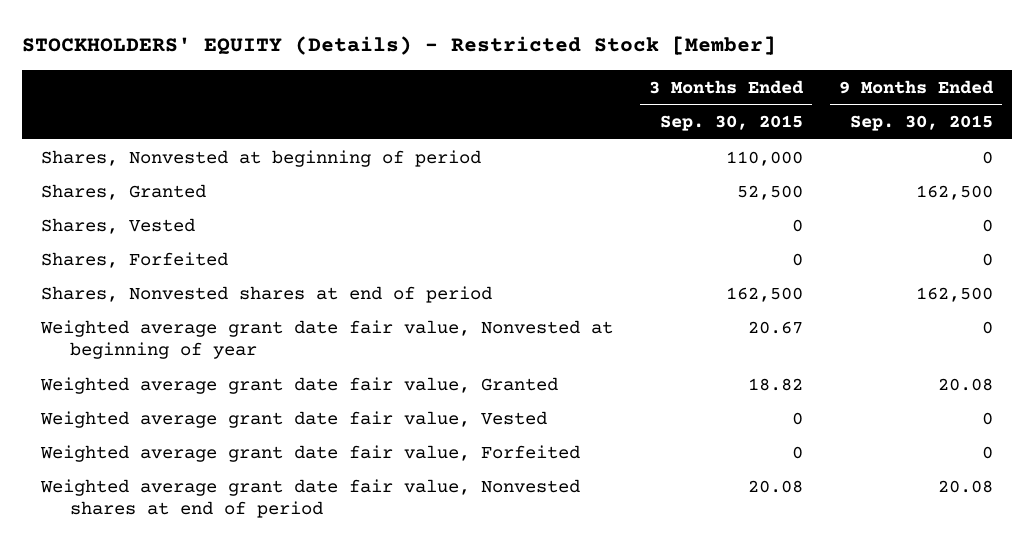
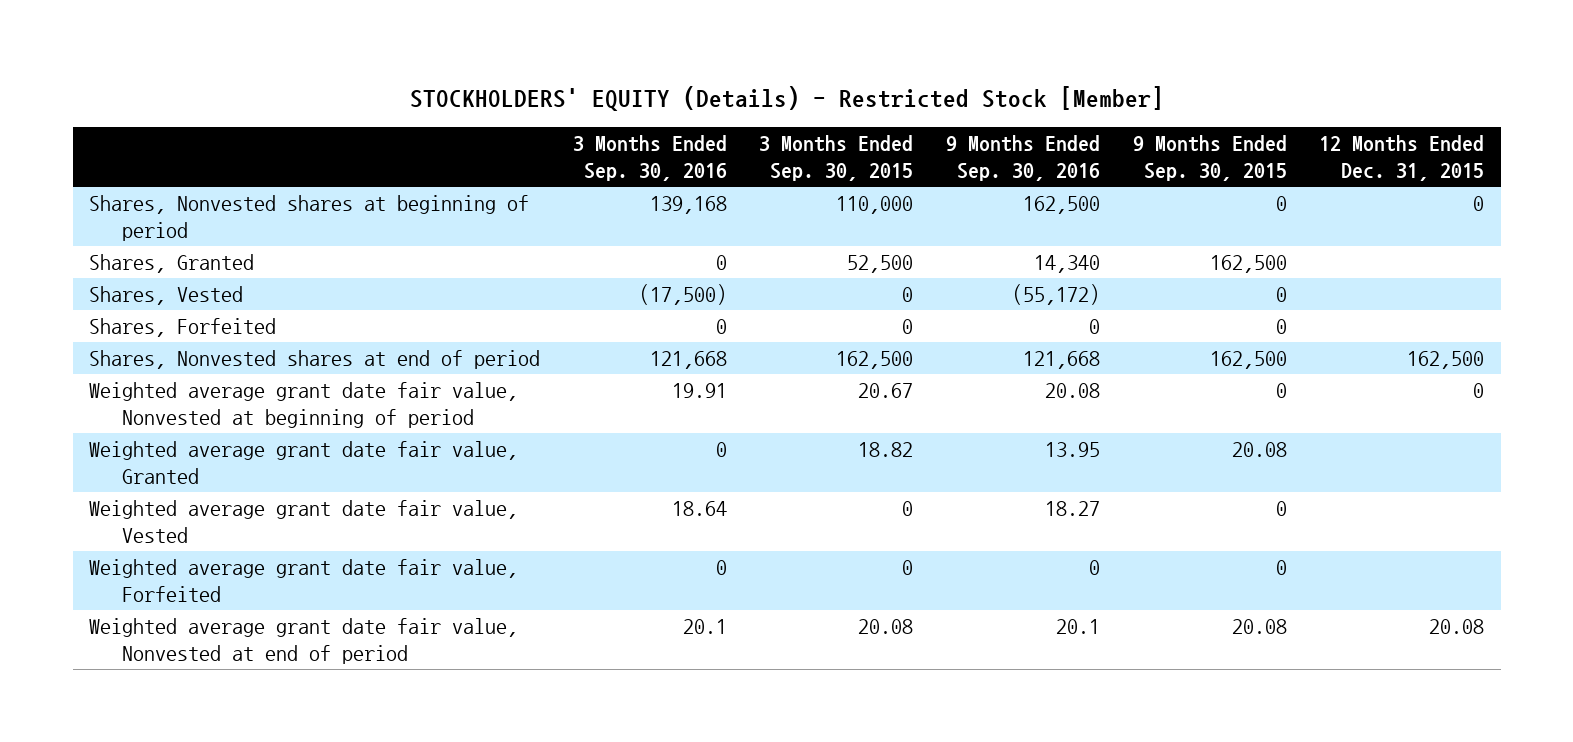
- | 3 Months Ended Sep. 30, 2015 | 9 Months Ended Sep. 30, 2015
+ | 3 Months Ended Sep. 30, 2016 | 3 Months Ended Sep. 30, 2015 | 9 Months Ended Sep. 30, 2016 | 9 Months Ended Sep. 30, 2015 | 12 Months Ended Dec. 31, 2015
- Shares, Nonvested at beginning of period | 110,000 | 0
+ Shares, Nonvested shares at beginning of period | 139,168 | 110,000 | 162,500 | 0 | 0
- Weighted average grant date fair value, Nonvested at beginning of year | 20.67 | 0
+ Weighted average grant date fair value, Nonvested at beginning of period | 19.91 | 20.67 | 20.08 | 0 | 0
- Weighted average grant date fair value, Nonvested shares at end of period | 20.08 | 20.08
+ Weighted average grant date fair value, Nonvested at end of period | 20.1 | 20.08 | 20.1 | 20.08 | 20.08

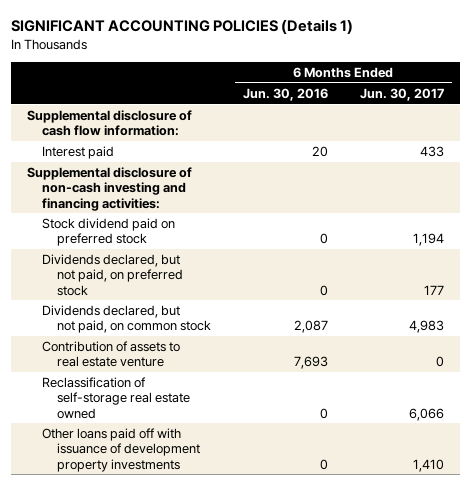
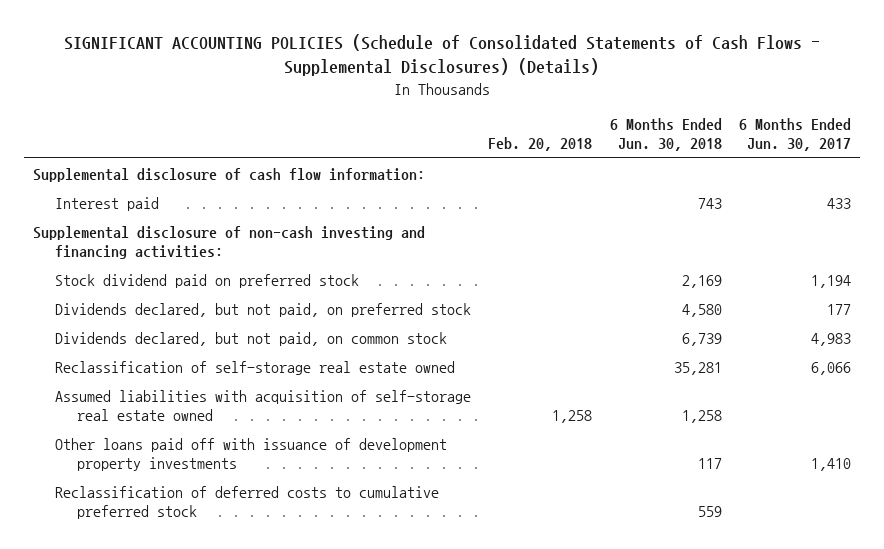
- SIGNIFICANT ACCOUNTING POLICIES (Details 1)
+ SIGNIFICANT ACCOUNTING POLICIES (Schedule of Consolidated Statements of Cash Flows - Supplemental Disclosures) (Details)
- | 6 Months Ended Jun. 30, 2016 | 6 Months Ended Jun. 30, 2017
+ | Feb. 20, 2018 | 6 Months Ended Jun. 30, 2018 | 6 Months Ended Jun. 30, 2017
- Contribution of assets to real estate venture | 7,693 | 0
+ Assumed liabilities with acquisition of self-storage real estate owned | 1,258 | 1,258 |
+ Reclassification of deferred costs to cumulative preferred stock | | 559 |

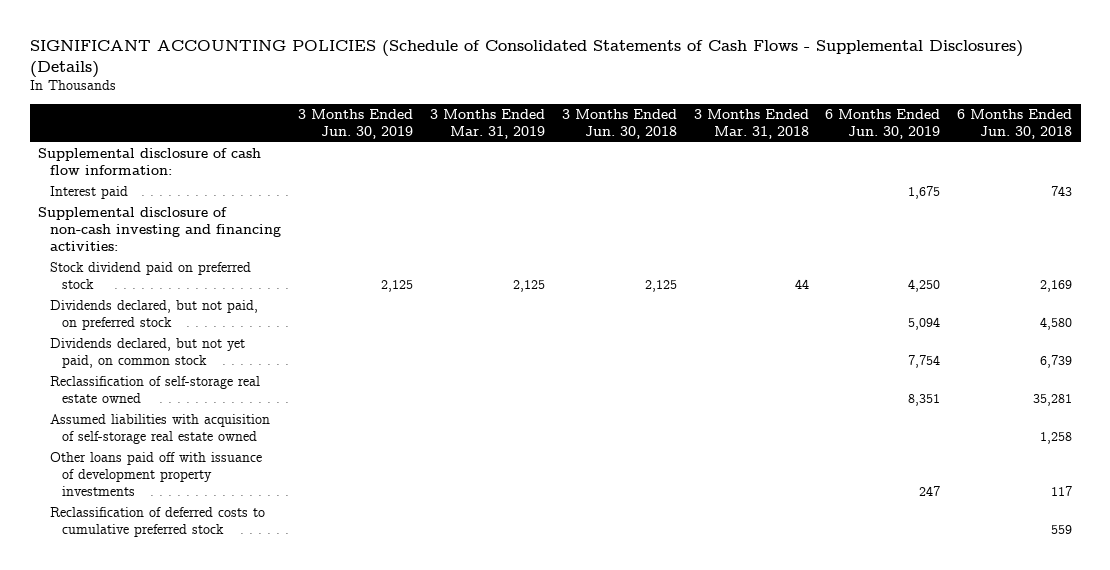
- | Feb. 20, 2018 | 6 Months Ended Jun. 30, 2018 | 6 Months Ended Jun. 30, 2017
+ | 3 Months Ended Jun. 30, 2019 | 3 Months Ended Mar. 31, 2019 | 3 Months Ended Jun. 30, 2018 | 3 Months Ended Mar. 31, 2018 | 6 Months Ended Jun. 30, 2019 | 6 Months Ended Jun. 30, 2018
- Dividends declared, but not paid, on common stock | | 6,739 | 4,983
+ Dividends declared, but not yet paid, on common stock | | | | | 7,754 | 6,739

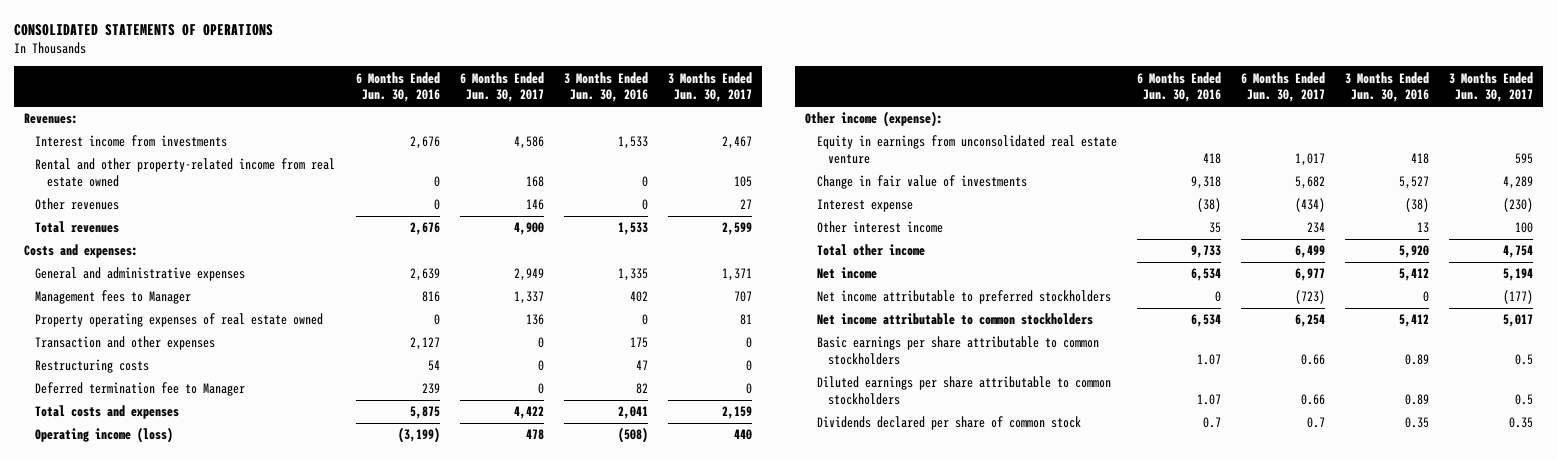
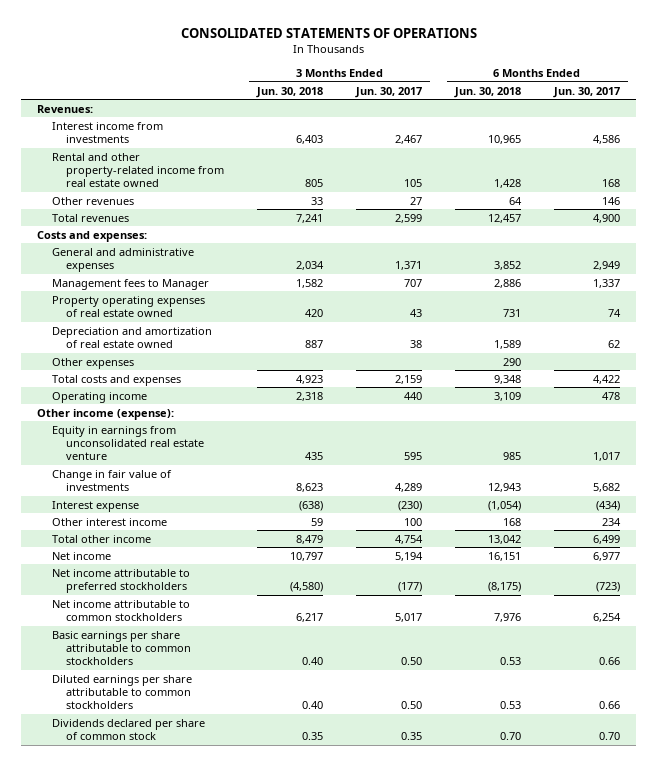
- | 6 Months Ended Jun. 30, 2016 | 6 Months Ended Jun. 30, 2017 | 3 Months Ended Jun. 30, 2016 | 3 Months Ended Jun. 30, 2017
+ | 3 Months Ended Jun. 30, 2018 | 3 Months Ended Jun. 30, 2017 | 6 Months Ended Jun. 30, 2018 | 6 Months Ended Jun. 30, 2017
- Property operating expenses of real estate owned | 0 | 136 | 0 | 81
- Transaction and other expenses | 2,127 | 0 | 175 | 0
- Restructuring costs | 54 | 0 | 47 | 0
- Deferred termination fee to Manager | 239 | 0 | 82 | 0
+ Property operating expenses of real estate owned | 420 | 43 | 731 | 74
+ Depreciation and amortization of real estate owned | 887 | 38 | 1,589 | 62
+ Other expenses | | | 290 |
- Operating income (loss) | (3,199) | 478 | (508) | 440
+ Operating income | 2,318 | 440 | 3,109 | 478
- Basic earnings per share attributable to common stockholders | 1.07 | 0.66 | 0.89 | 0.5
- Diluted earnings per share attributable to common stockholders | 1.07 | 0.66 | 0.89 | 0.5
- Dividends declared per share of common stock | 0.7 | 0.7 | 0.35 | 0.35
+ Basic earnings per share attributable to common stockholders | 0.40 | 0.50 | 0.53 | 0.66
+ Diluted earnings per share attributable to common stockholders | 0.40 | 0.50 | 0.53 | 0.66
+ Dividends declared per share of common stock | 0.35 | 0.35 | 0.70 | 0.70

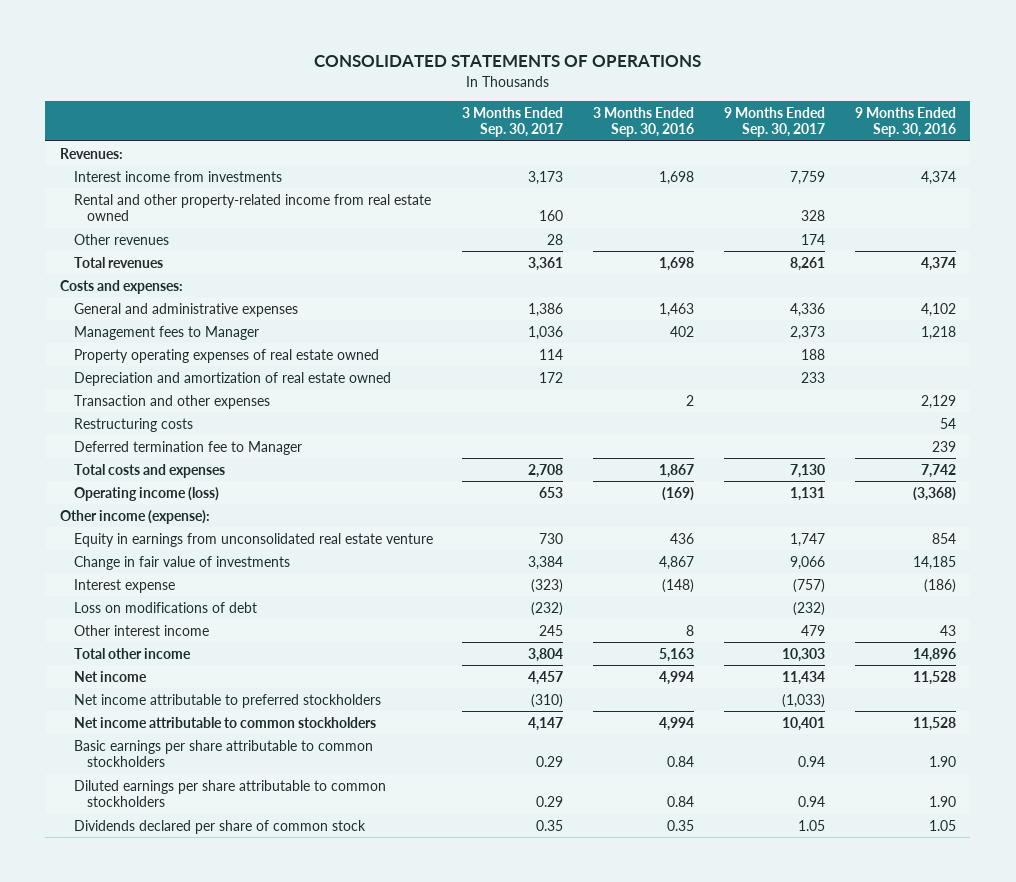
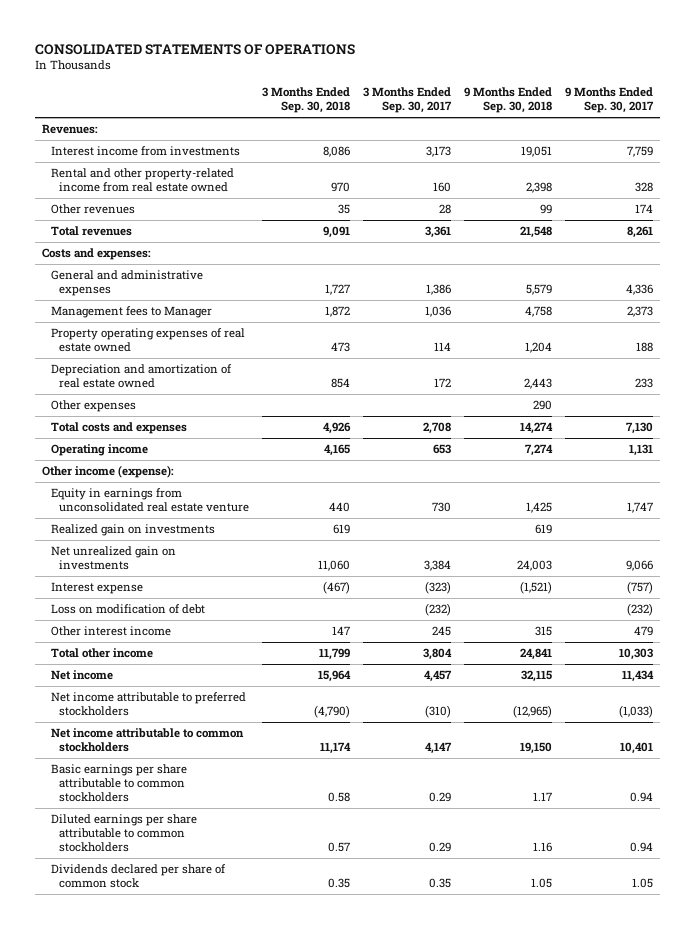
- | 3 Months Ended Sep. 30, 2017 | 3 Months Ended Sep. 30, 2016 | 9 Months Ended Sep. 30, 2017 | 9 Months Ended Sep. 30, 2016
+ | 3 Months Ended Sep. 30, 2018 | 3 Months Ended Sep. 30, 2017 | 9 Months Ended Sep. 30, 2018 | 9 Months Ended Sep. 30, 2017
- Transaction and other expenses | | 2 | | 2,129
- Restructuring costs | | | | 54
- Deferred termination fee to Manager | | | | 239
+ Other expenses | | | 290 |
- Operating income (loss) | 653 | (169) | 1,131 | (3,368)
+ Operating income | 4,165 | 653 | 7,274 | 1,131
- Change in fair value of investments | 3,384 | 4,867 | 9,066 | 14,185
+ Realized gain on investments | 619 | | 619 |
+ Net unrealized gain on investments | 11,060 | 3,384 | 24,003 | 9,066
- Loss on modifications of debt | (232) | | (232) |
+ Loss on modification of debt | | (232) | | (232)

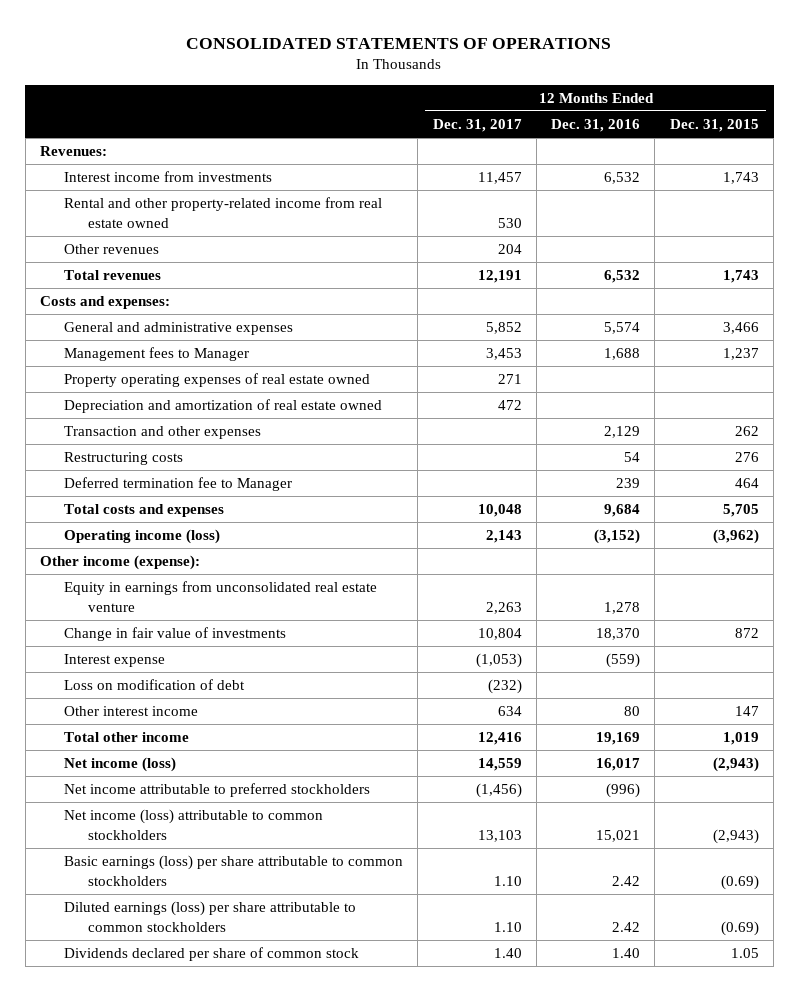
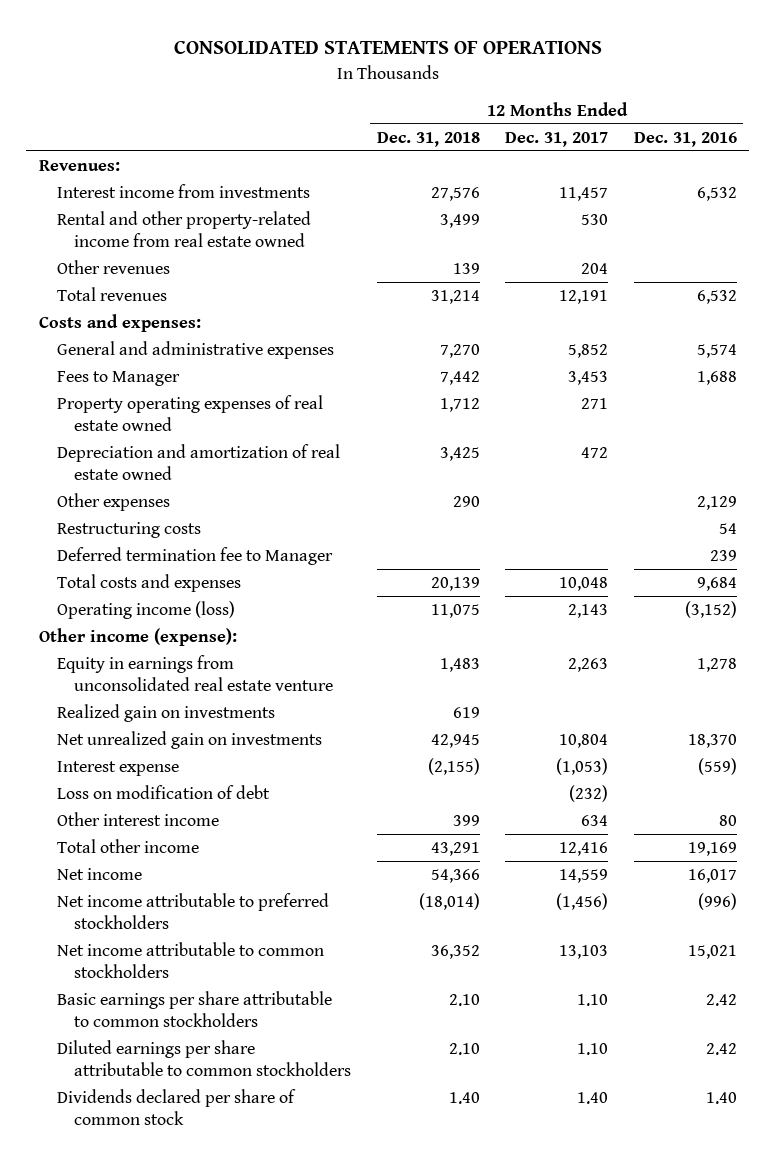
- | 12 Months Ended Dec. 31, 2017 | 12 Months Ended Dec. 31, 2016 | 12 Months Ended Dec. 31, 2015
+ | 12 Months Ended Dec. 31, 2018 | 12 Months Ended Dec. 31, 2017 | 12 Months Ended Dec. 31, 2016
- Management fees to Manager | 3,453 | 1,688 | 1,237
+ Fees to Manager | 7,442 | 3,453 | 1,688
- Transaction and other expenses | | 2,129 | 262
+ Other expenses | 290 | | 2,129
- Change in fair value of investments | 10,804 | 18,370 | 872
+ Realized gain on investments | 619 | |
+ Net unrealized gain on investments | 42,945 | 10,804 | 18,370
- Net income (loss) | 14,559 | 16,017 | (2,943)
+ Net income | 54,366 | 14,559 | 16,017
- Net income (loss) attributable to common stockholders | 13,103 | 15,021 | (2,943)
- Basic earnings (loss) per share attributable to common stockholders | 1.10 | 2.42 | (0.69)
- Diluted earnings (loss) per share attributable to common stockholders | 1.10 | 2.42 | (0.69)
+ Net income attributable to common stockholders | 36,352 | 13,103 | 15,021
+ Basic earnings per share attributable to common stockholders | 2.10 | 1.10 | 2.42
+ Diluted earnings per share attributable to common stockholders | 2.10 | 1.10 | 2.42

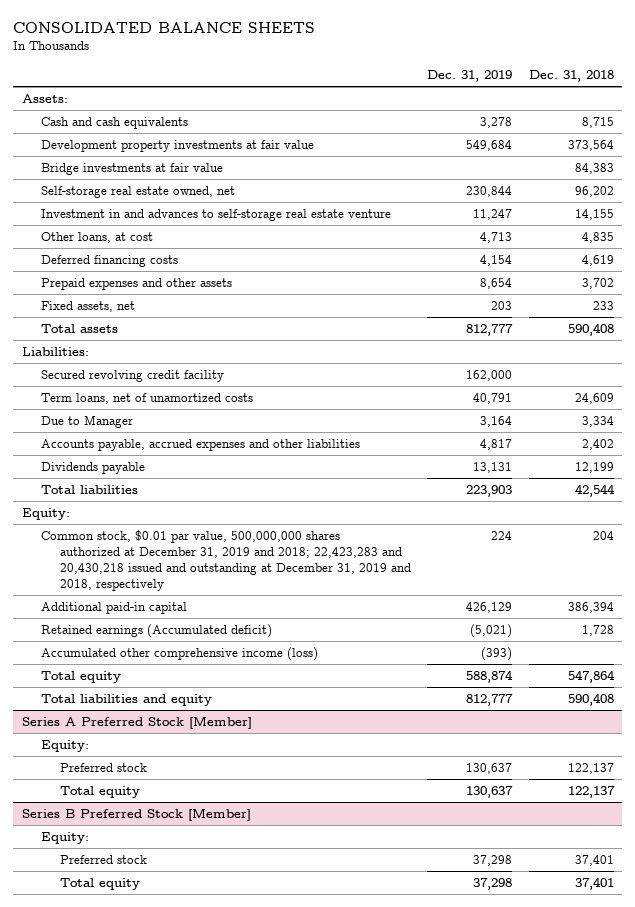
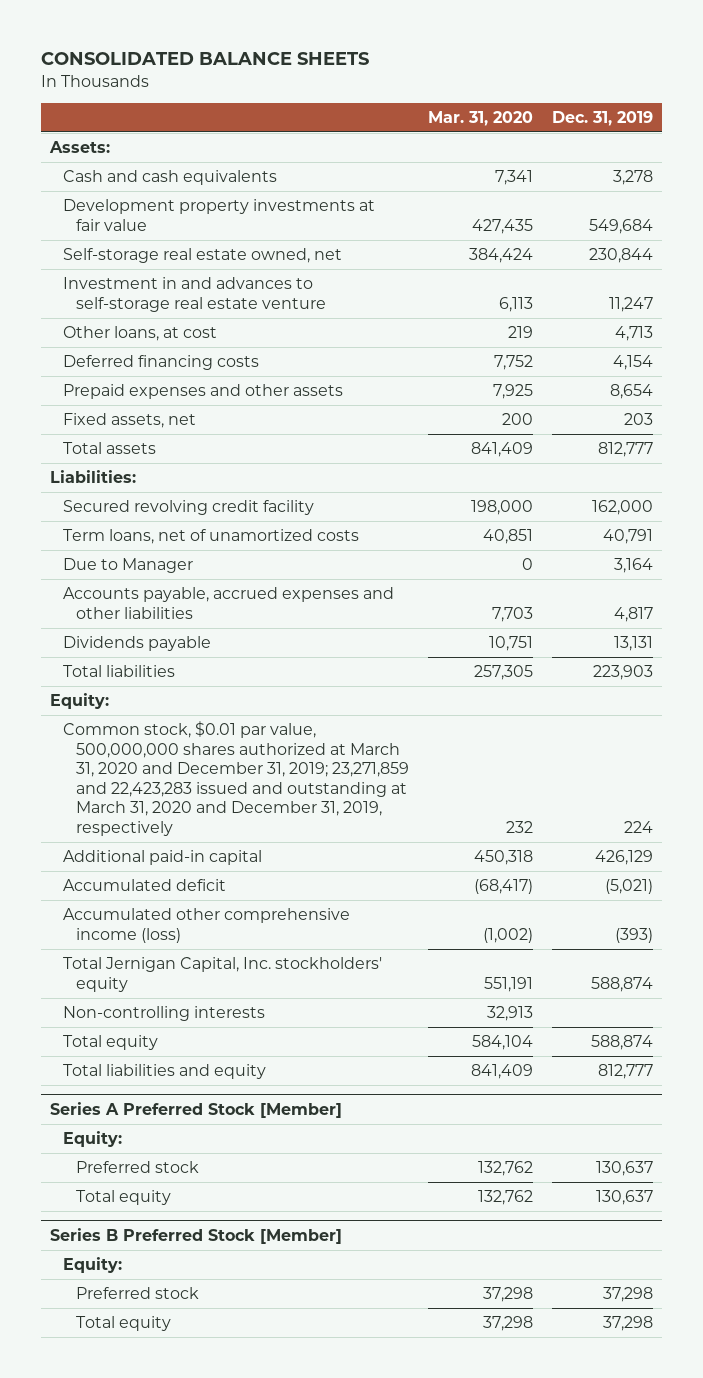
- | Dec. 31, 2019 | Dec. 31, 2018
+ | Mar. 31, 2020 | Dec. 31, 2019
- Bridge investments at fair value | | 84,383
- Common stock, $0.01 par value, 500,000,000 shares authorized at December 31, 2019 and 2018; 22,423,283 and 20,430,218 issued and outstanding at December 31, 2019 and 2018, respectively | 224 | 204
+ Common stock, $0.01 par value, 500,000,000 shares authorized at March 31, 2020 and December 31, 2019; 23,271,859 and 22,423,283 issued and outstanding at March 31, 2020 and December 31, 2019, respectively | 232 | 224
- Retained earnings (Accumulated deficit) | (5,021) | 1,728
+ Accumulated deficit | (68,417) | (5,021)
+ Total Jernigan Capital, Inc. stockholders' equity | 551,191 | 588,874
+ Non-controlling interests | 32,913 |

